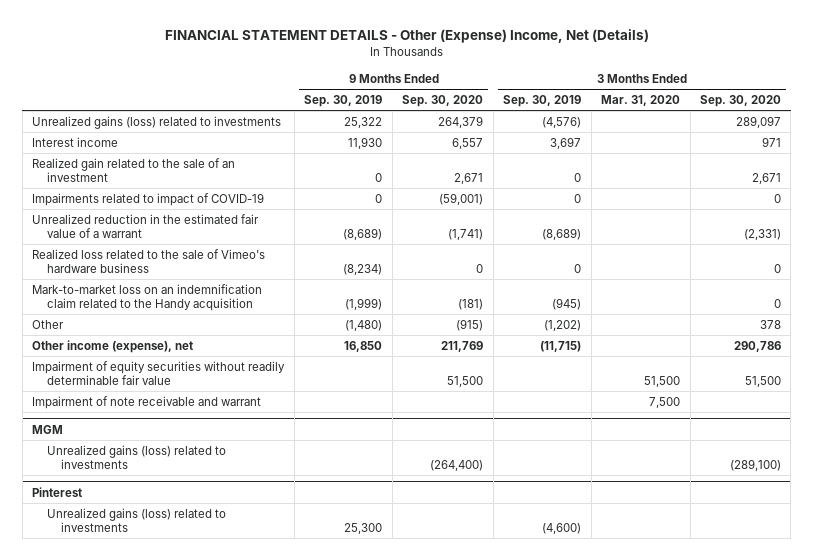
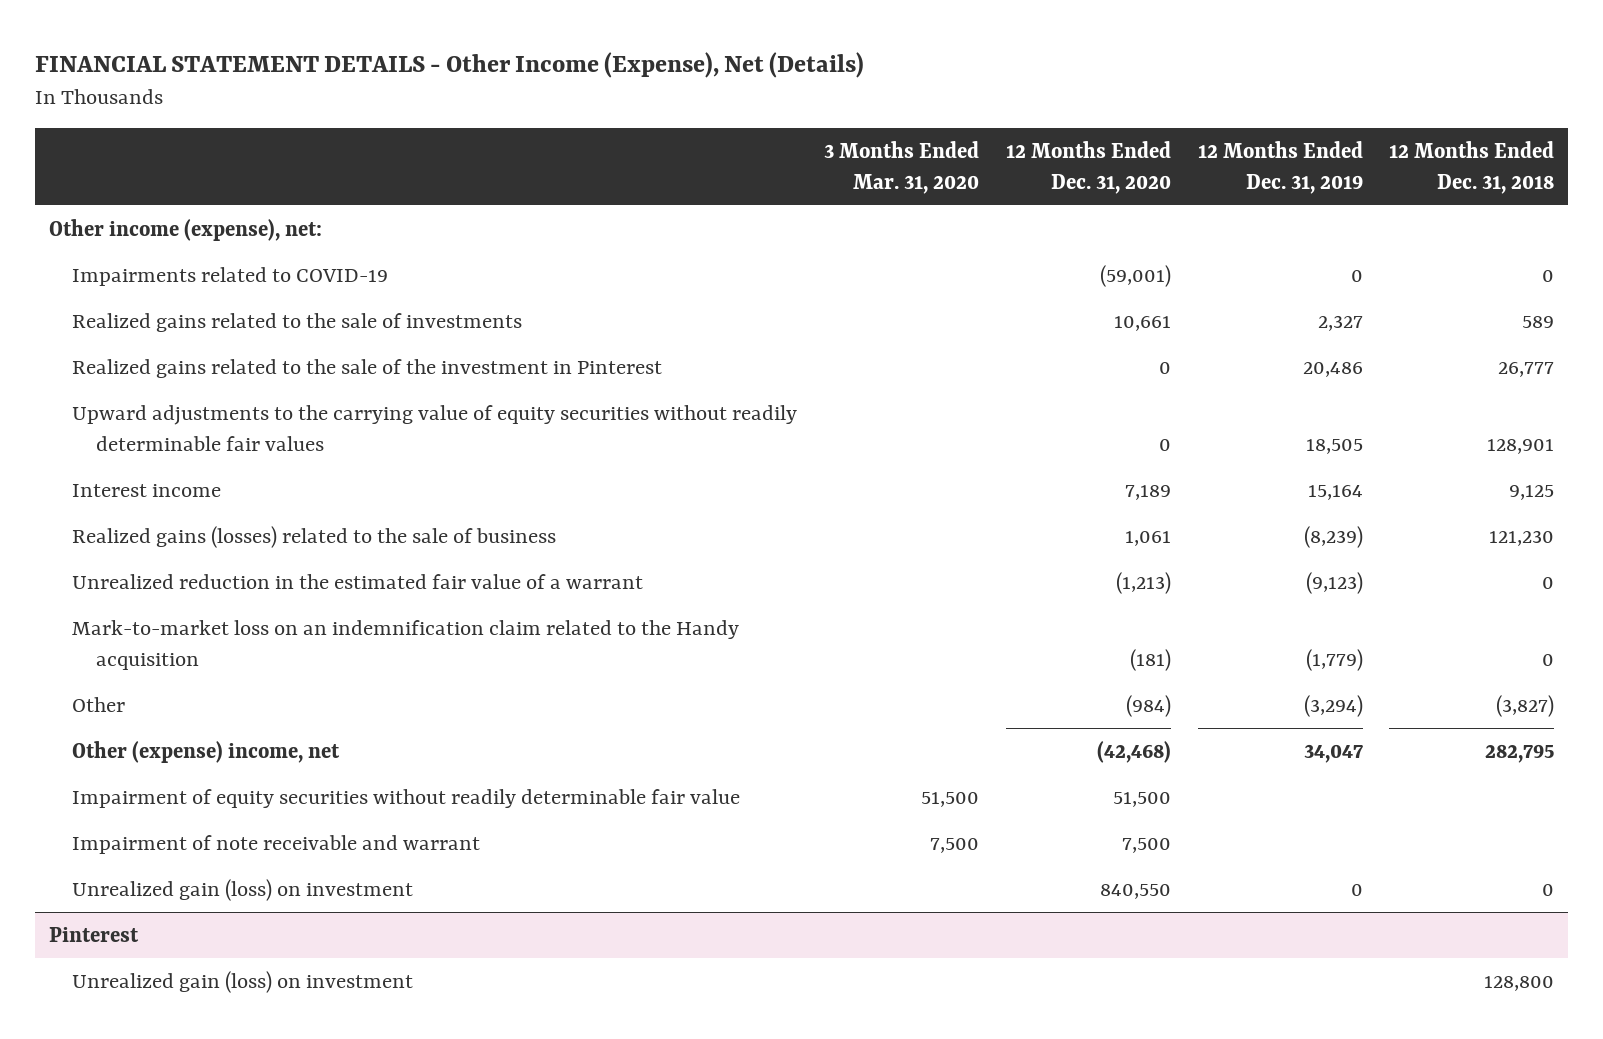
- FINANCIAL STATEMENT DETAILS - Other (Expense) Income, Net (Details)
+ FINANCIAL STATEMENT DETAILS - Other Income (Expense), Net (Details)
- | 9 Months Ended Sep. 30, 2019 | 9 Months Ended Sep. 30, 2020 | 3 Months Ended Sep. 30, 2019 | 3 Months Ended Mar. 31, 2020 | 3 Months Ended Sep. 30, 2020
+ | 3 Months Ended Mar. 31, 2020 | 12 Months Ended Dec. 31, 2020 | 12 Months Ended Dec. 31, 2019 | 12 Months Ended Dec. 31, 2018
- Unrealized gains (loss) related to investments | 25,322 | 264,379 | (4,576) | | 289,097
+ Other income (expense), net:
+ Impairments related to COVID-19 | | (59,001) | 0 | 0
+ Realized gains related to the sale of investments | | 10,661 | 2,327 | 589
+ Realized gains related to the sale of the investment in Pinterest | | 0 | 20,486 | 26,777
+ Upward adjustments to the carrying value of equity securities without readily determinable fair values | | 0 | 18,505 | 128,901
- Realized gain related to the sale of an investment | 0 | 2,671 | 0 | | 2,671
- Impairments related to impact of COVID-19 | 0 | (59,001) | 0 | | 0
+ Realized gains (losses) related to the sale of business | | 1,061 | (8,239) | 121,230
- Realized loss related to the sale of Vimeo's hardware business | (8,234) | 0 | 0 | | 0
- Other income (expense), net | 16,850 | 211,769 | (11,715) | | 290,786
+ Other (expense) income, net | | (42,468) | 34,047 | 282,795
- MGM
- Unrealized gains (loss) related to investments | | (264,400) | | | (289,100)
+ Unrealized gain (loss) on investment | | 840,550 | 0 | 0
@ Pinterest
- Unrealized gains (loss) related to investments | 25,300 | | (4,600) | |
+ Unrealized gain (loss) on investment | | | | 128,800

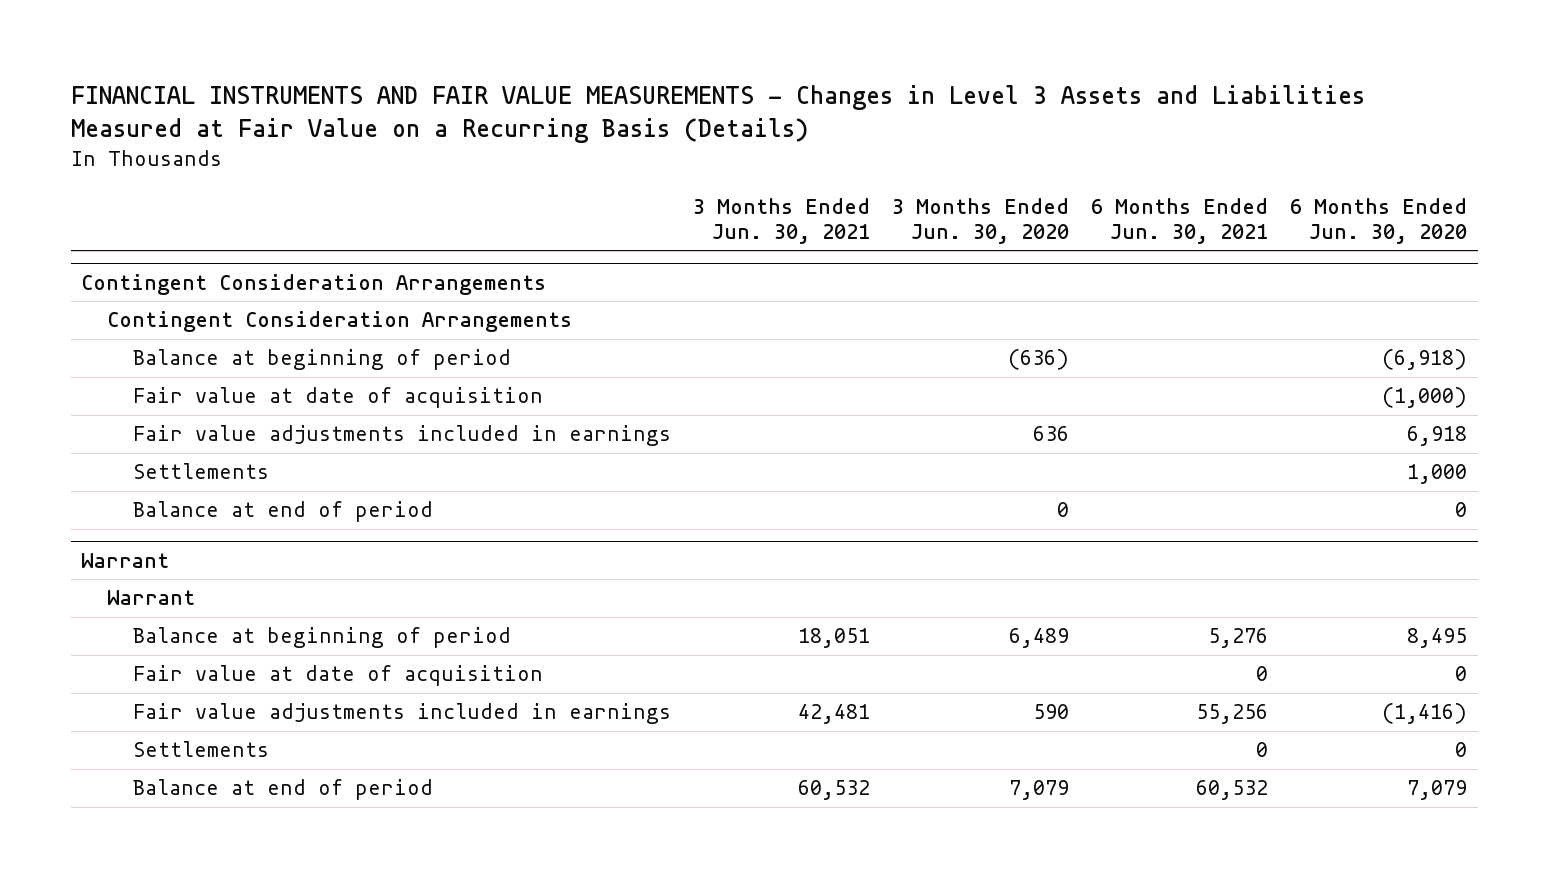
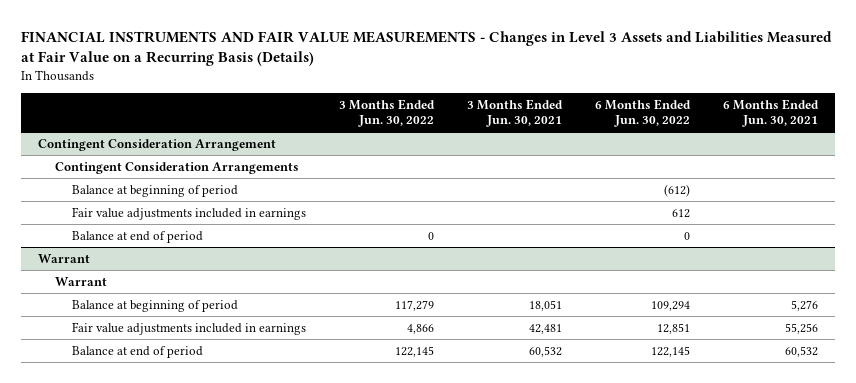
- | 3 Months Ended Jun. 30, 2021 | 3 Months Ended Jun. 30, 2020 | 6 Months Ended Jun. 30, 2021 | 6 Months Ended Jun. 30, 2020
+ | 3 Months Ended Jun. 30, 2022 | 3 Months Ended Jun. 30, 2021 | 6 Months Ended Jun. 30, 2022 | 6 Months Ended Jun. 30, 2021
- Contingent Consideration Arrangements
+ Contingent Consideration Arrangement
- Fair value at date of acquisition | | | | (1,000)
- Settlements | | | | 1,000
@ Warrant
- Fair value at date of acquisition | | | 0 | 0
- Settlements | | | 0 | 0

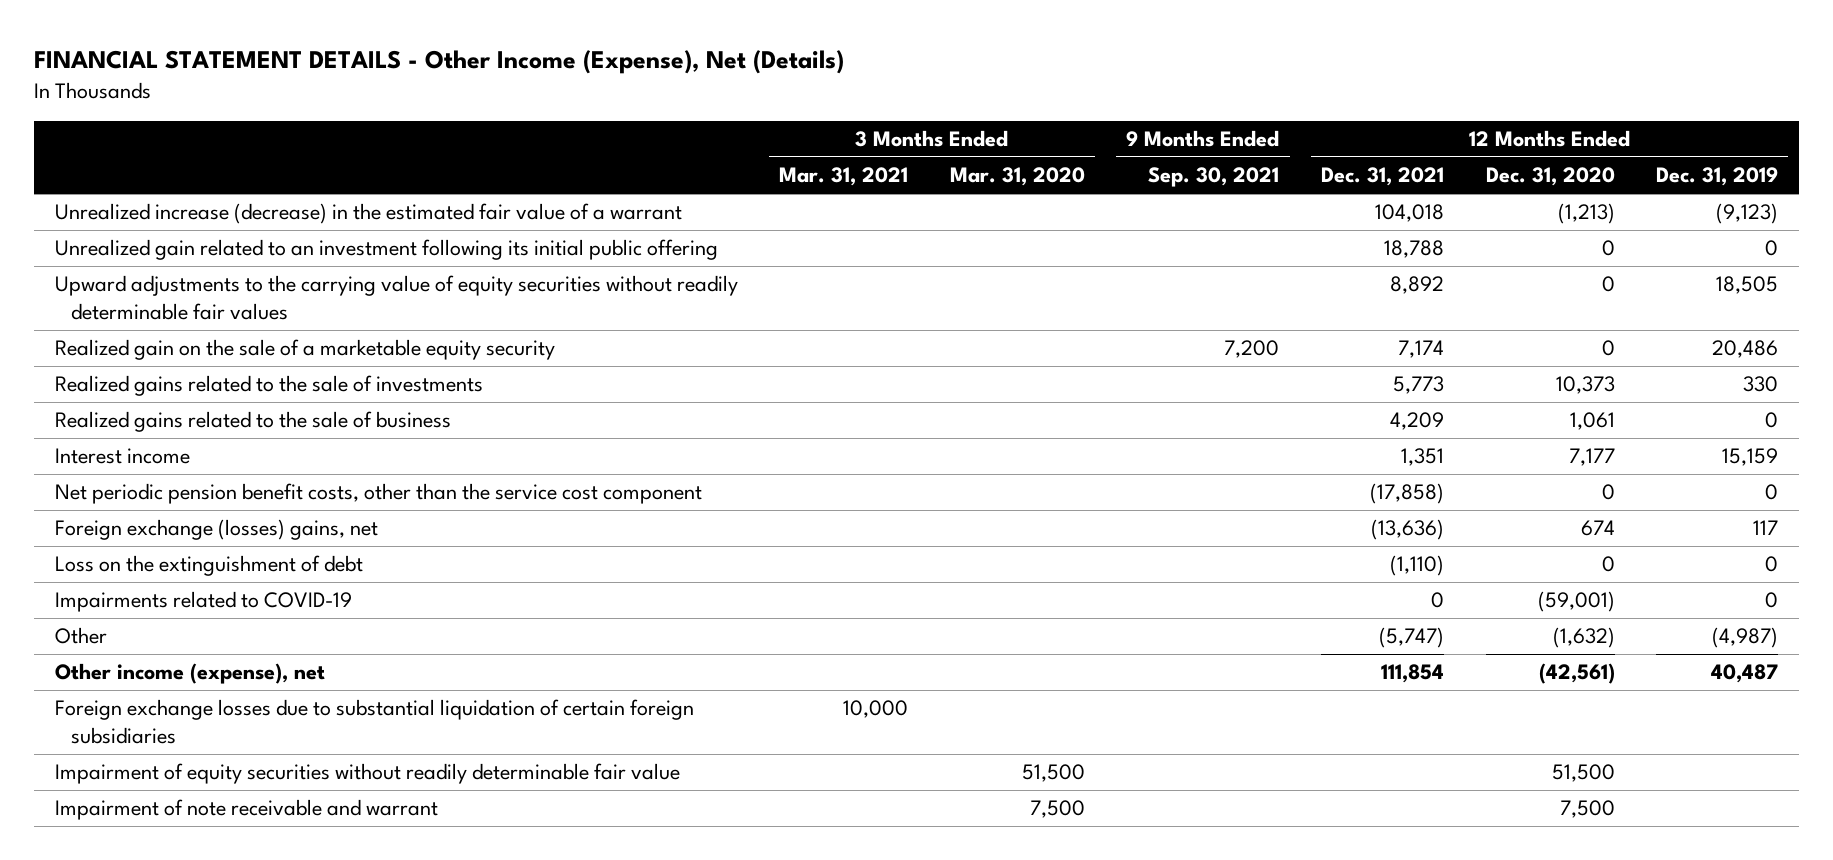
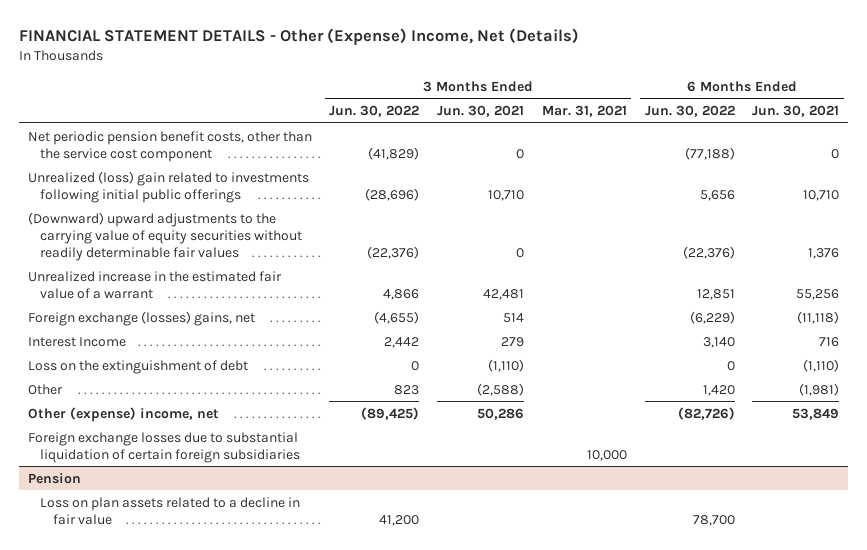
- FINANCIAL STATEMENT DETAILS - Other Income (Expense), Net (Details)
+ FINANCIAL STATEMENT DETAILS - Other (Expense) Income, Net (Details)
- | 3 Months Ended Mar. 31, 2021 | 3 Months Ended Mar. 31, 2020 | 9 Months Ended Sep. 30, 2021 | 12 Months Ended Dec. 31, 2021 | 12 Months Ended Dec. 31, 2020 | 12 Months Ended Dec. 31, 2019
+ | 3 Months Ended Jun. 30, 2022 | 3 Months Ended Jun. 30, 2021 | 3 Months Ended Mar. 31, 2021 | 6 Months Ended Jun. 30, 2022 | 6 Months Ended Jun. 30, 2021
- Unrealized increase (decrease) in the estimated fair value of a warrant | | | | 104,018 | (1,213) | (9,123)
- Unrealized gain related to an investment following its initial public offering | | | | 18,788 | 0 | 0
- Upward adjustments to the carrying value of equity securities without readily determinable fair values | | | | 8,892 | 0 | 18,505
- Realized gain on the sale of a marketable equity security | | | 7,200 | 7,174 | 0 | 20,486
- Realized gains related to the sale of investments | | | | 5,773 | 10,373 | 330
- Realized gains related to the sale of business | | | | 4,209 | 1,061 | 0
- Interest income | | | | 1,351 | 7,177 | 15,159
+ Unrealized (loss) gain related to investments following initial public offerings | (28,696) | 10,710 | | 5,656 | 10,710
+ (Downward) upward adjustments to the carrying value of equity securities without readily determinable fair values | (22,376) | 0 | | (22,376) | 1,376
+ Unrealized increase in the estimated fair value of a warrant | 4,866 | 42,481 | | 12,851 | 55,256
+ Interest Income | 2,442 | 279 | | 3,140 | 716
- Impairments related to COVID-19 | | | | 0 | (59,001) | 0
- Other income (expense), net | | | | 111,854 | (42,561) | 40,487
+ Other (expense) income, net | (89,425) | 50,286 | | (82,726) | 53,849
- Impairment of equity securities without readily determinable fair value | | 51,500 | | | 51,500 |
- Impairment of note receivable and warrant | | 7,500 | | | 7,500 |
+ Pension
+ Loss on plan assets related to a decline in fair value | 41,200 | | | 78,700 |

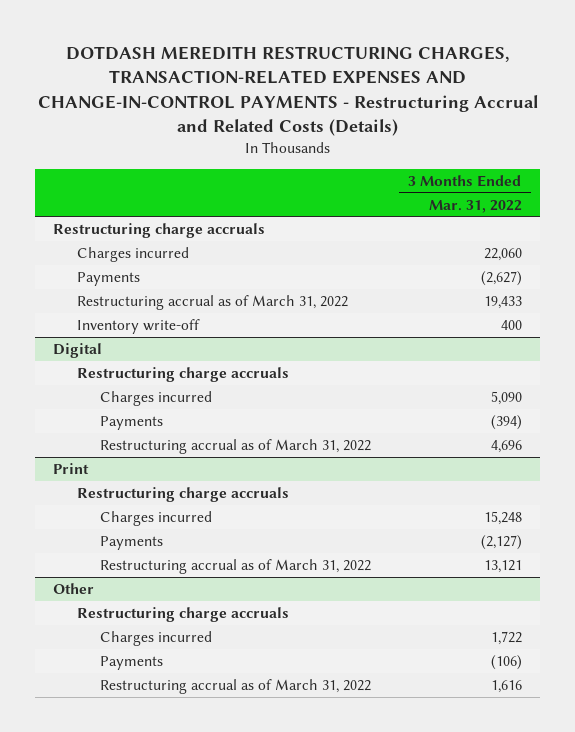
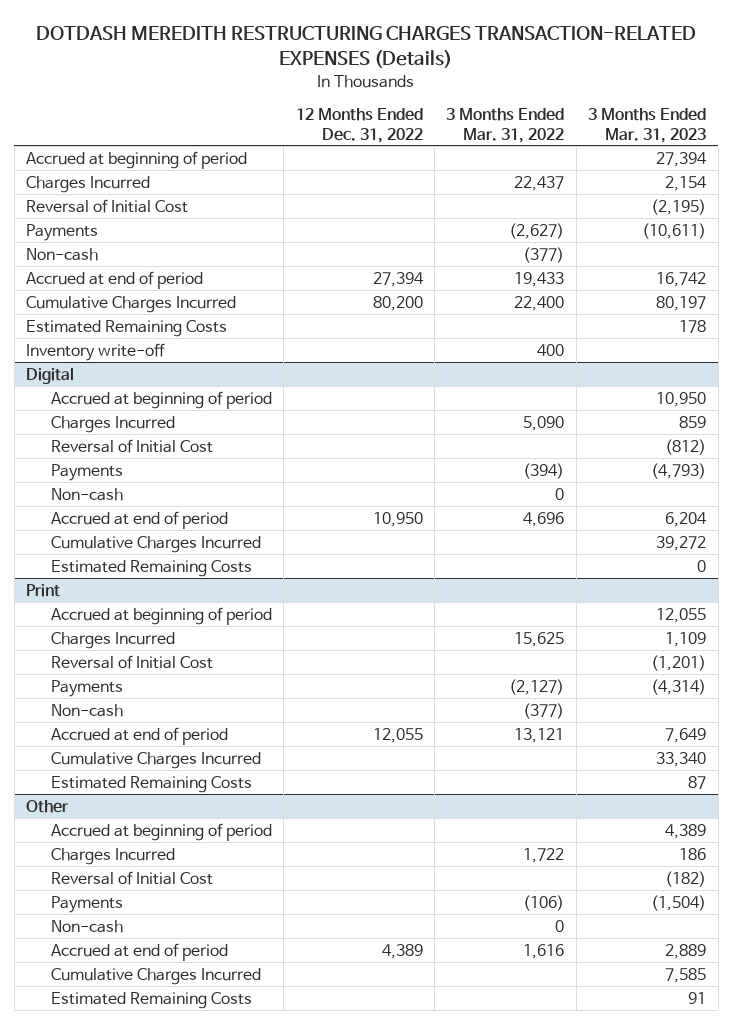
- DOTDASH MEREDITH RESTRUCTURING CHARGES, TRANSACTION-RELATED EXPENSES AND CHANGE-IN-CONTROL PAYMENTS - Restructuring Accrual and Related Costs (Details)
+ DOTDASH MEREDITH RESTRUCTURING CHARGES TRANSACTION-RELATED EXPENSES (Details)
- | 3 Months Ended Mar. 31, 2022
+ | 12 Months Ended Dec. 31, 2022 | 3 Months Ended Mar. 31, 2022 | 3 Months Ended Mar. 31, 2023
- Restructuring charge accruals
- Charges incurred | 22,060
+ Accrued at beginning of period | | | 27,394
+ Charges Incurred | | 22,437 | 2,154
+ Reversal of Initial Cost | | | (2,195)
- Restructuring accrual as of March 31, 2022 | 19,433
+ Non-cash | | (377) |
+ Accrued at end of period | 27,394 | 19,433 | 16,742
+ Cumulative Charges Incurred | 80,200 | 22,400 | 80,197
+ Estimated Remaining Costs | | | 178
@ Digital
- Restructuring charge accruals
- Charges incurred | 5,090
+ Accrued at beginning of period | | | 10,950
+ Charges Incurred | | 5,090 | 859
+ Reversal of Initial Cost | | | (812)
- Restructuring accrual as of March 31, 2022 | 4,696
+ Non-cash | | 0 |
+ Accrued at end of period | 10,950 | 4,696 | 6,204
+ Cumulative Charges Incurred | | | 39,272
+ Estimated Remaining Costs | | | 0
@ Print
- Restructuring charge accruals
- Charges incurred | 15,248
+ Accrued at beginning of period | | | 12,055
+ Charges Incurred | | 15,625 | 1,109
+ Reversal of Initial Cost | | | (1,201)
- Restructuring accrual as of March 31, 2022 | 13,121
+ Non-cash | | (377) |
+ Accrued at end of period | 12,055 | 13,121 | 7,649
+ Cumulative Charges Incurred | | | 33,340
+ Estimated Remaining Costs | | | 87
@ Other
- Restructuring charge accruals
- Charges incurred | 1,722
+ Accrued at beginning of period | | | 4,389
+ Charges Incurred | | 1,722 | 186
+ Reversal of Initial Cost | | | (182)
- Restructuring accrual as of March 31, 2022 | 1,616
+ Non-cash | | 0 |
+ Accrued at end of period | 4,389 | 1,616 | 2,889
+ Cumulative Charges Incurred | | | 7,585
+ Estimated Remaining Costs | | | 91

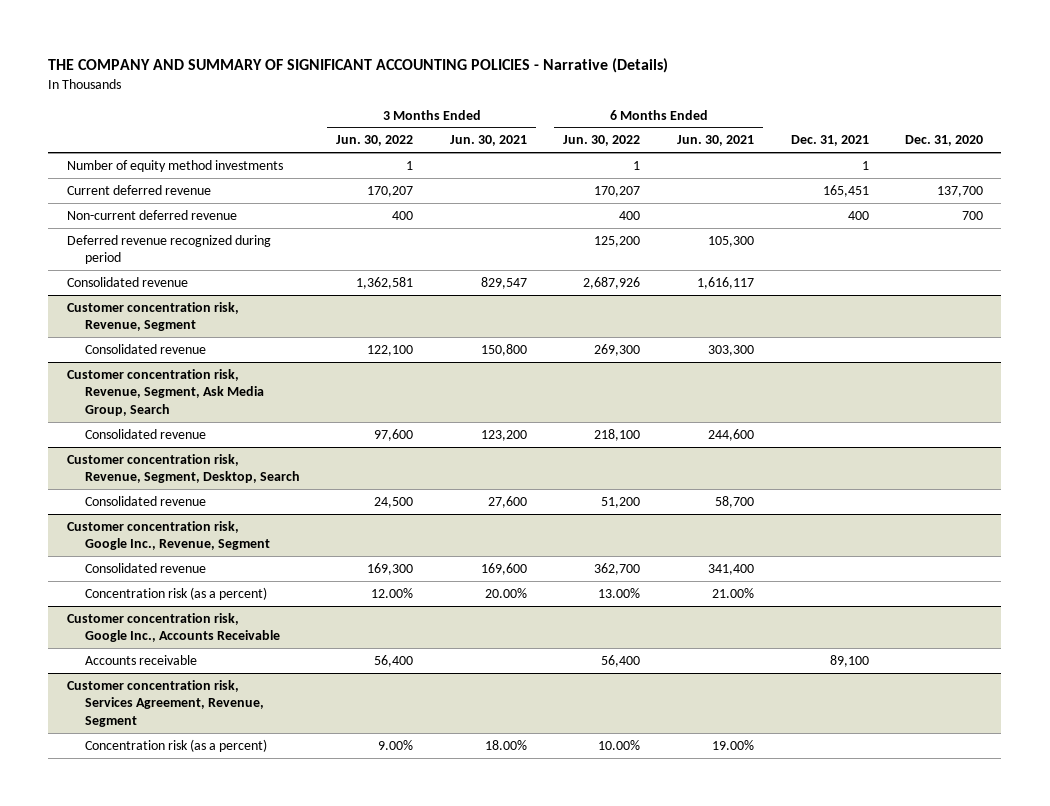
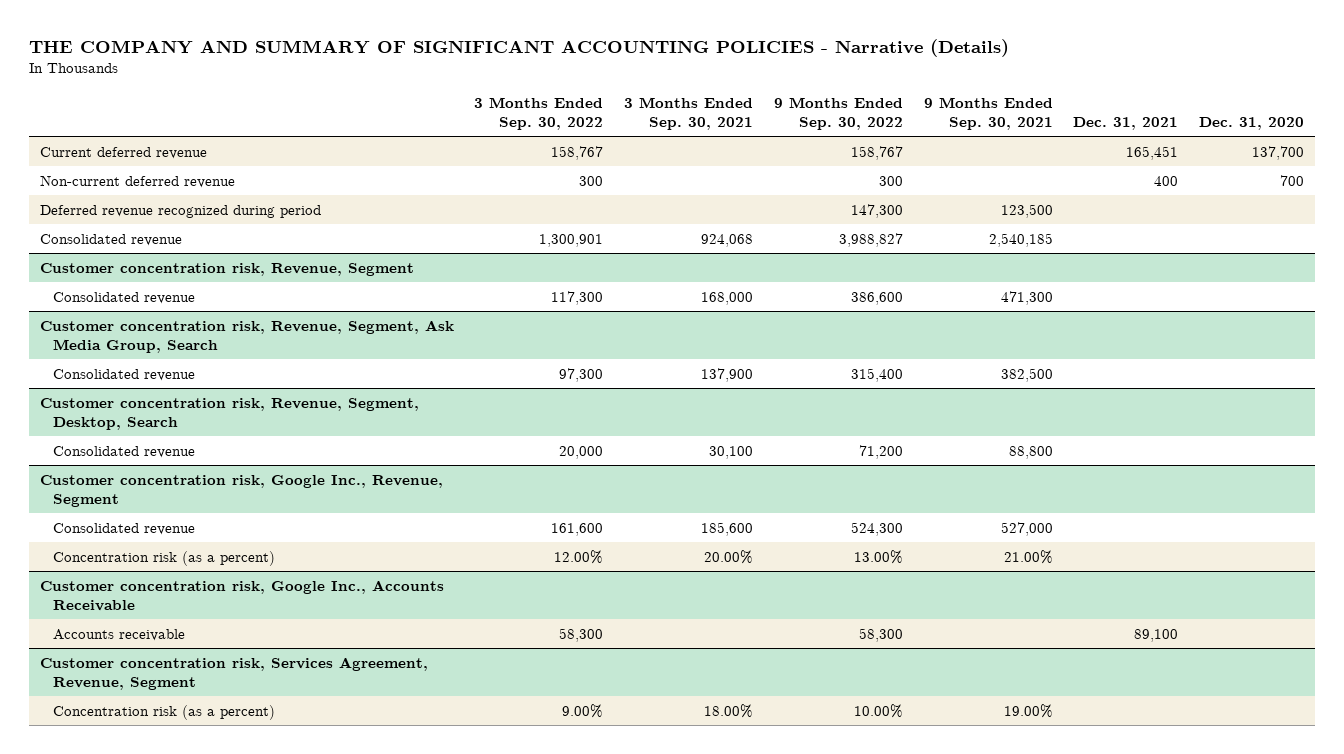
- | 3 Months Ended Jun. 30, 2022 | 3 Months Ended Jun. 30, 2021 | 6 Months Ended Jun. 30, 2022 | 6 Months Ended Jun. 30, 2021 | Dec. 31, 2021 | Dec. 31, 2020
+ | 3 Months Ended Sep. 30, 2022 | 3 Months Ended Sep. 30, 2021 | 9 Months Ended Sep. 30, 2022 | 9 Months Ended Sep. 30, 2021 | Dec. 31, 2021 | Dec. 31, 2020
- Number of equity method investments | 1 | | 1 | | 1 |

